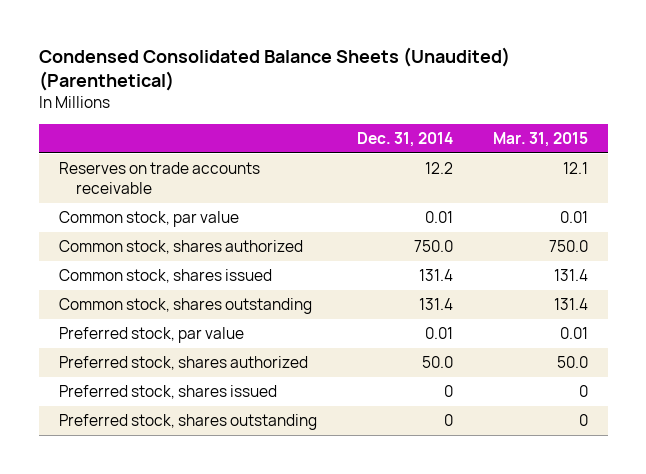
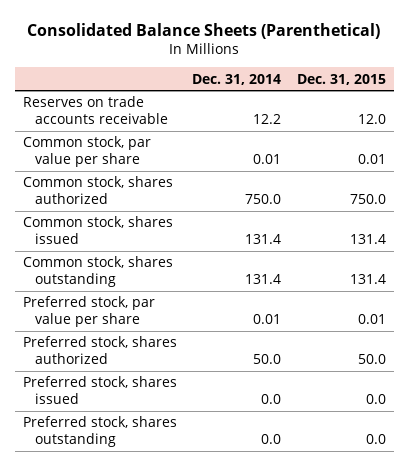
- Condensed Consolidated Balance Sheets (Unaudited) (Parenthetical)
+ Consolidated Balance Sheets (Parenthetical)
- | Dec. 31, 2014 | Mar. 31, 2015
+ | Dec. 31, 2014 | Dec. 31, 2015
- Common stock, par value | 0.01 | 0.01
+ Common stock, par value per share | 0.01 | 0.01
- Preferred stock, par value | 0.01 | 0.01
+ Preferred stock, par value per share | 0.01 | 0.01
- Preferred stock, shares issued | 0 | 0
- Preferred stock, shares outstanding | 0 | 0
+ Preferred stock, shares issued | 0.0 | 0.0
+ Preferred stock, shares outstanding | 0.0 | 0.0

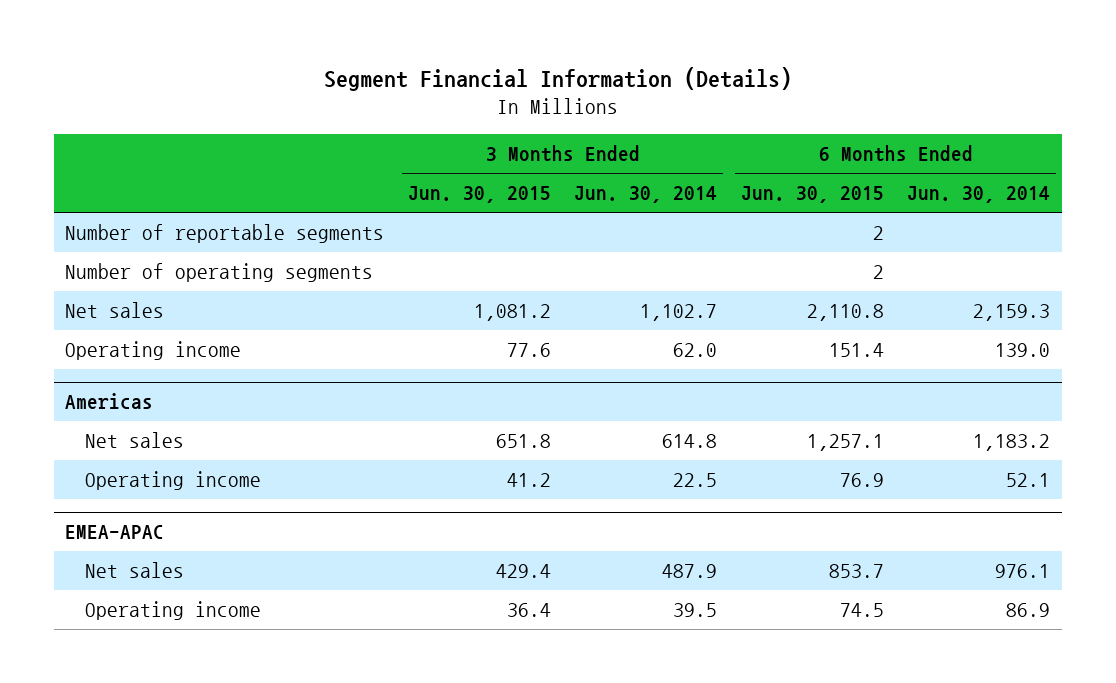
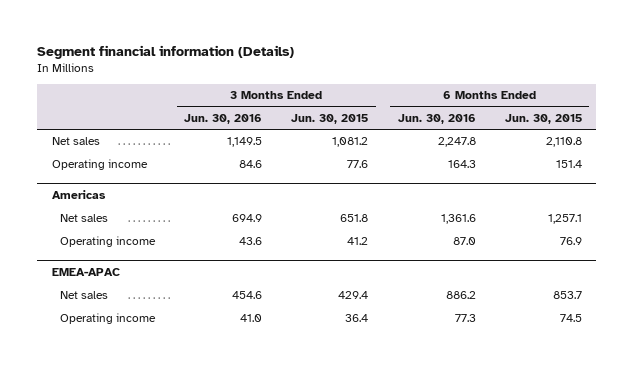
- Segment Financial Information (Details)
+ Segment financial information (Details)
- | 3 Months Ended Jun. 30, 2015 | 3 Months Ended Jun. 30, 2014 | 6 Months Ended Jun. 30, 2015 | 6 Months Ended Jun. 30, 2014
+ | 3 Months Ended Jun. 30, 2016 | 3 Months Ended Jun. 30, 2015 | 6 Months Ended Jun. 30, 2016 | 6 Months Ended Jun. 30, 2015
- Number of reportable segments | | | 2 |
- Number of operating segments | | | 2 |

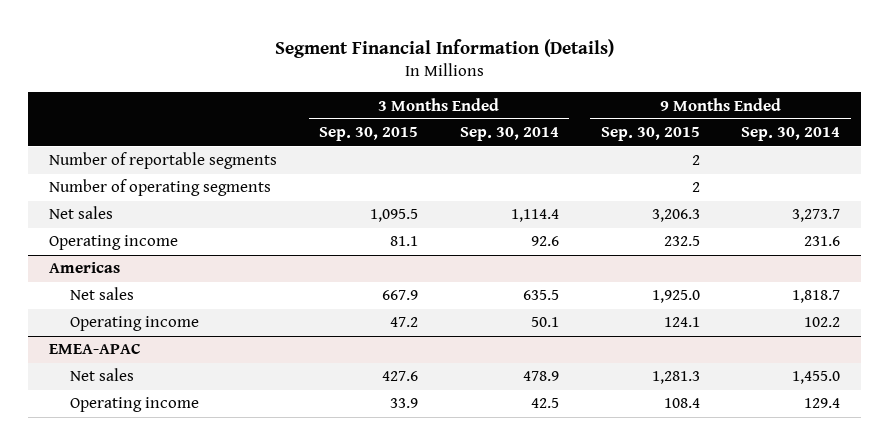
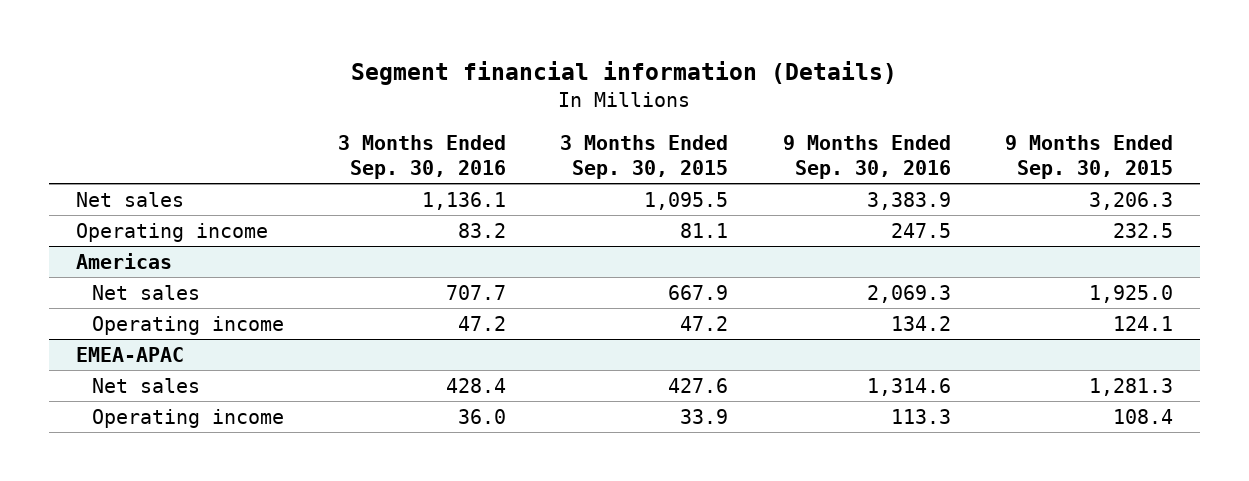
- Segment Financial Information (Details)
+ Segment financial information (Details)
- | 3 Months Ended Sep. 30, 2015 | 3 Months Ended Sep. 30, 2014 | 9 Months Ended Sep. 30, 2015 | 9 Months Ended Sep. 30, 2014
+ | 3 Months Ended Sep. 30, 2016 | 3 Months Ended Sep. 30, 2015 | 9 Months Ended Sep. 30, 2016 | 9 Months Ended Sep. 30, 2015
- Number of reportable segments | | | 2 |
- Number of operating segments | | | 2 |

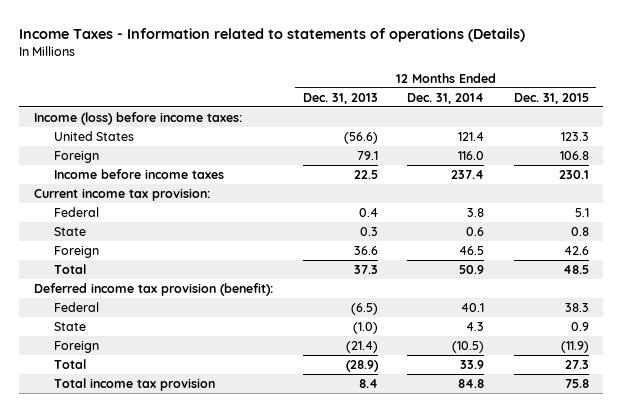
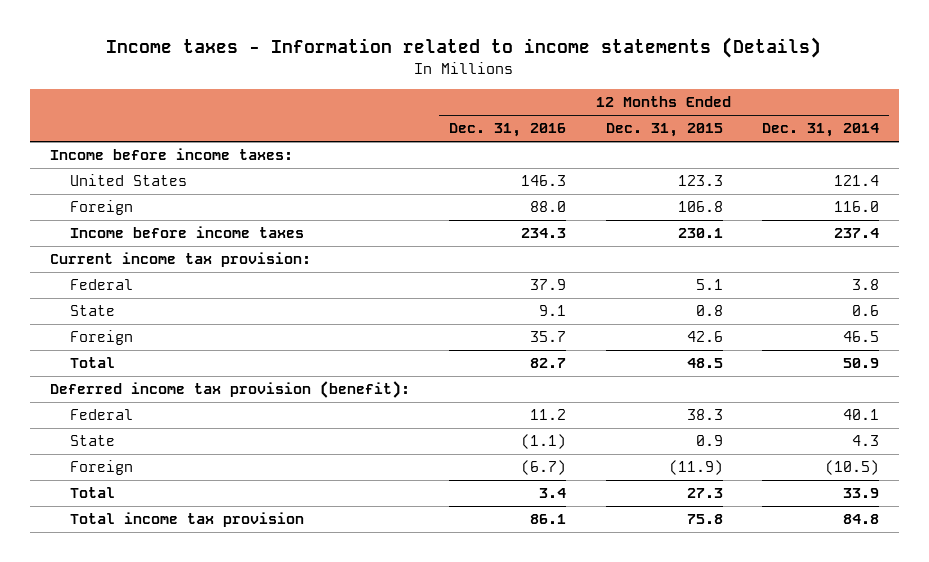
- Income Taxes - Information related to statements of operations (Details)
+ Income taxes - Information related to income statements (Details)
- | 12 Months Ended Dec. 31, 2013 | 12 Months Ended Dec. 31, 2014 | 12 Months Ended Dec. 31, 2015
+ | 12 Months Ended Dec. 31, 2016 | 12 Months Ended Dec. 31, 2015 | 12 Months Ended Dec. 31, 2014
- Income (loss) before income taxes:
+ Income before income taxes:

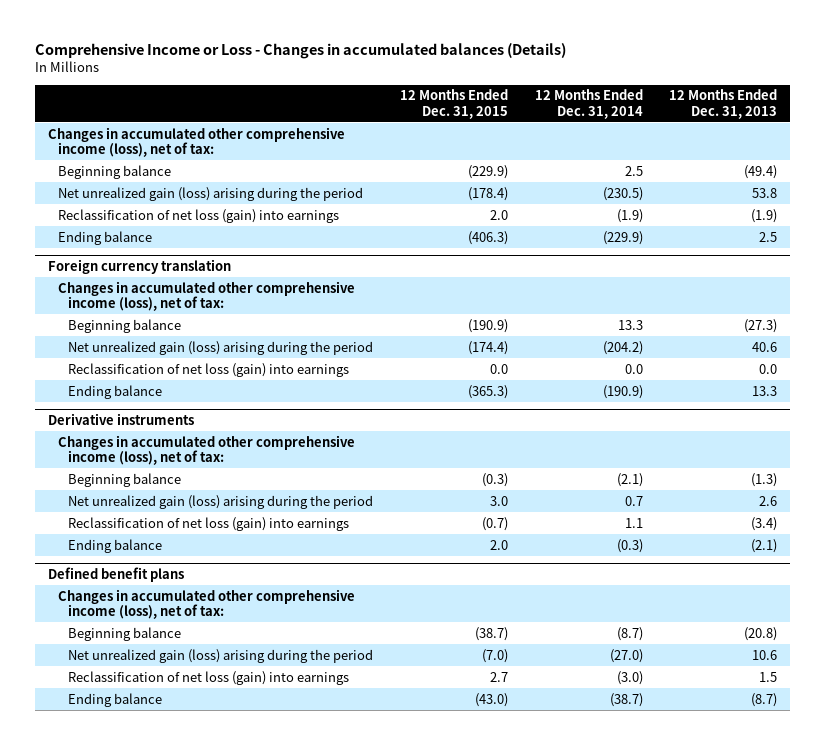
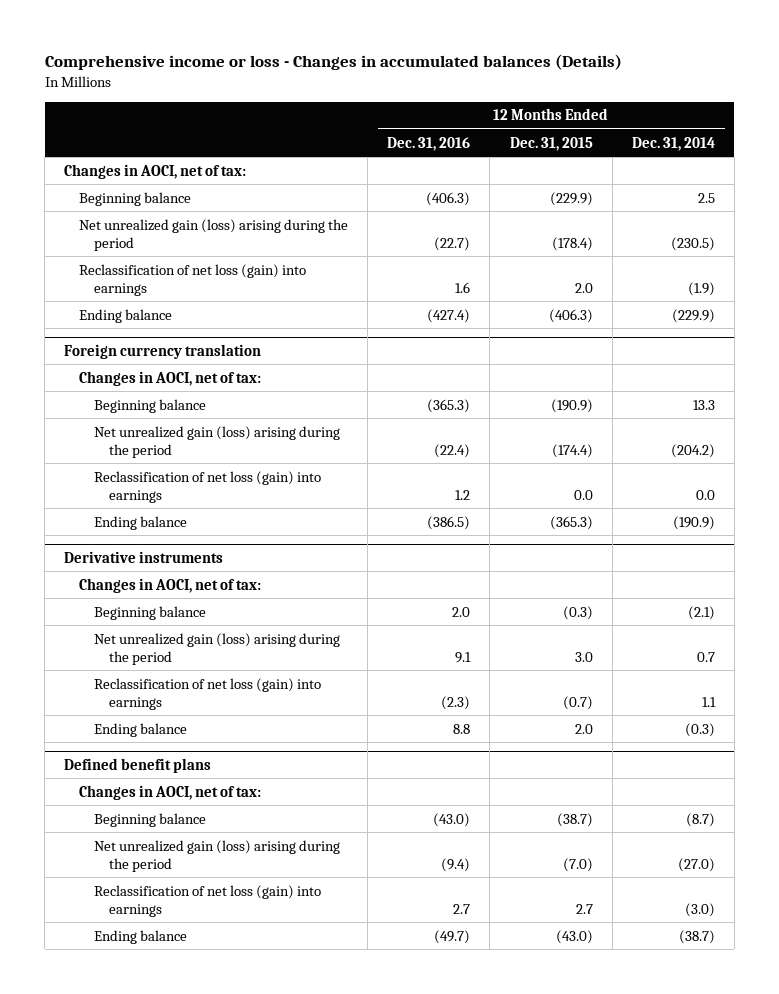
- Comprehensive Income or Loss - Changes in accumulated balances (Details)
+ Comprehensive income or loss - Changes in accumulated balances (Details)
- | 12 Months Ended Dec. 31, 2015 | 12 Months Ended Dec. 31, 2014 | 12 Months Ended Dec. 31, 2013
+ | 12 Months Ended Dec. 31, 2016 | 12 Months Ended Dec. 31, 2015 | 12 Months Ended Dec. 31, 2014
- Changes in accumulated other comprehensive income (loss), net of tax:
+ Changes in AOCI, net of tax:
@ Foreign currency translation
- Changes in accumulated other comprehensive income (loss), net of tax:
+ Changes in AOCI, net of tax:
@ Derivative instruments
- Changes in accumulated other comprehensive income (loss), net of tax:
+ Changes in AOCI, net of tax:
@ Defined benefit plans
- Changes in accumulated other comprehensive income (loss), net of tax:
+ Changes in AOCI, net of tax:

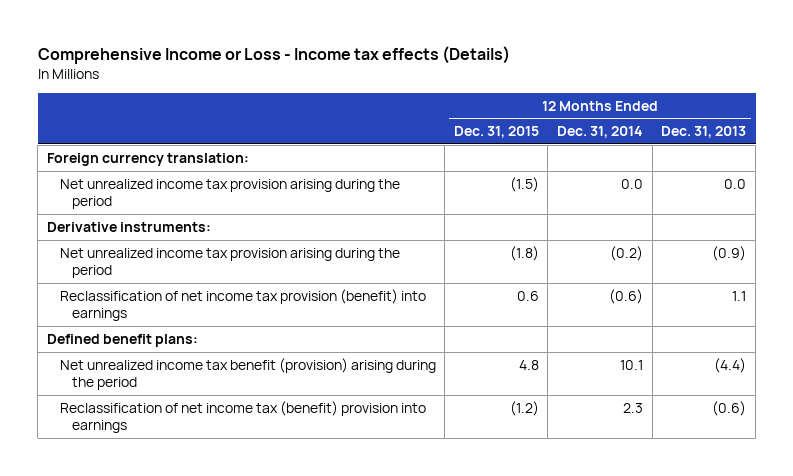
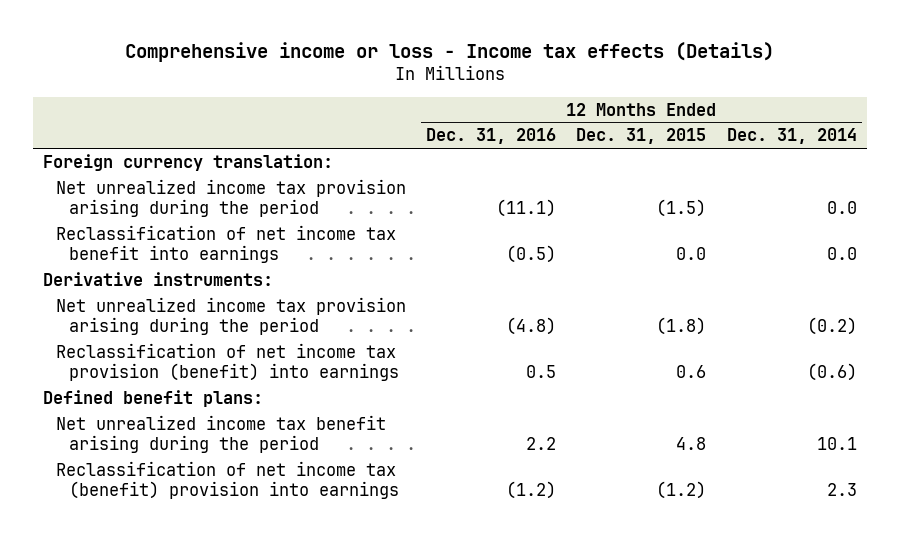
- Comprehensive Income or Loss - Income tax effects (Details)
+ Comprehensive income or loss - Income tax effects (Details)
- | 12 Months Ended Dec. 31, 2015 | 12 Months Ended Dec. 31, 2014 | 12 Months Ended Dec. 31, 2013
+ | 12 Months Ended Dec. 31, 2016 | 12 Months Ended Dec. 31, 2015 | 12 Months Ended Dec. 31, 2014
+ Reclassification of net income tax benefit into earnings | (0.5) | 0.0 | 0.0
- Net unrealized income tax benefit (provision) arising during the period | 4.8 | 10.1 | (4.4)
+ Net unrealized income tax benefit arising during the period | 2.2 | 4.8 | 10.1

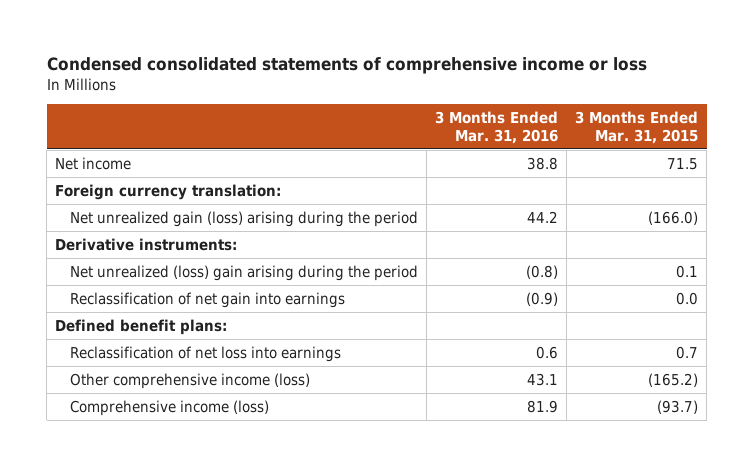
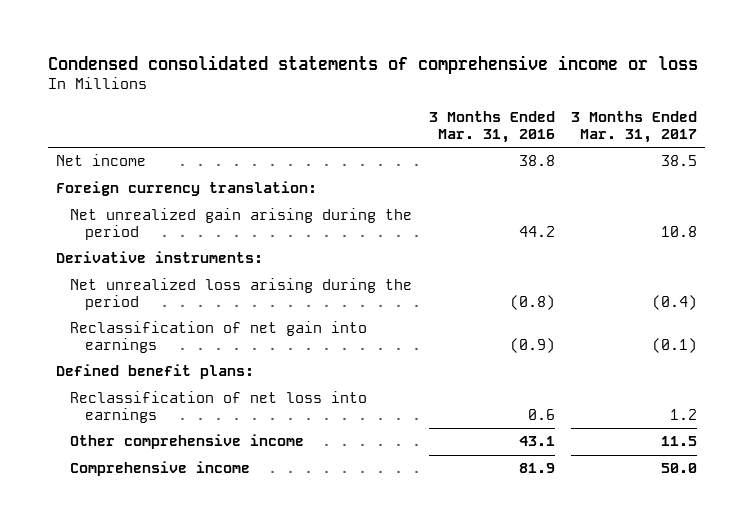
- | 3 Months Ended Mar. 31, 2016 | 3 Months Ended Mar. 31, 2015
+ | 3 Months Ended Mar. 31, 2016 | 3 Months Ended Mar. 31, 2017
- Net unrealized gain (loss) arising during the period | 44.2 | (166.0)
+ Net unrealized gain arising during the period | 44.2 | 10.8
- Net unrealized (loss) gain arising during the period | (0.8) | 0.1
+ Net unrealized loss arising during the period | (0.8) | (0.4)
- Other comprehensive income (loss) | 43.1 | (165.2)
- Comprehensive income (loss) | 81.9 | (93.7)
+ Other comprehensive income | 43.1 | 11.5
+ Comprehensive income | 81.9 | 50.0

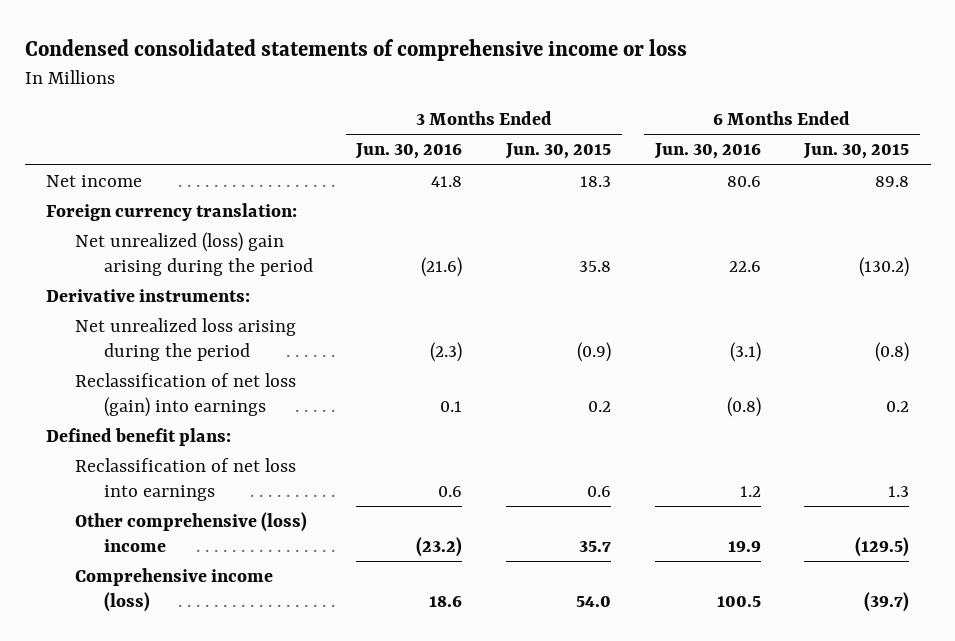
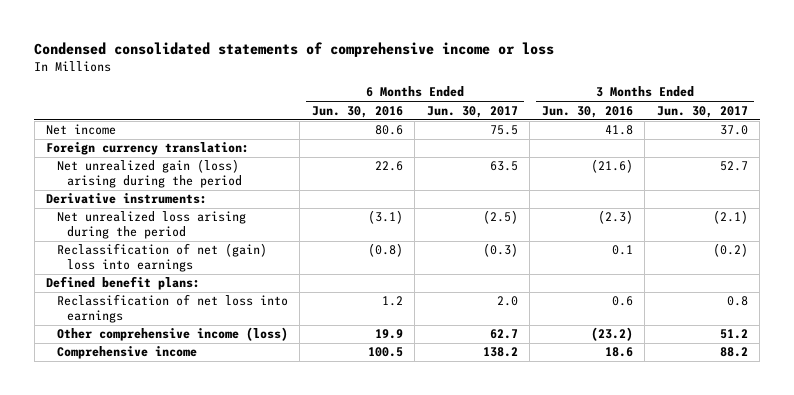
- | 3 Months Ended Jun. 30, 2016 | 3 Months Ended Jun. 30, 2015 | 6 Months Ended Jun. 30, 2016 | 6 Months Ended Jun. 30, 2015
+ | 6 Months Ended Jun. 30, 2016 | 6 Months Ended Jun. 30, 2017 | 3 Months Ended Jun. 30, 2016 | 3 Months Ended Jun. 30, 2017
- Net unrealized (loss) gain arising during the period | (21.6) | 35.8 | 22.6 | (130.2)
+ Net unrealized gain (loss) arising during the period | 22.6 | 63.5 | (21.6) | 52.7
- Reclassification of net loss (gain) into earnings | 0.1 | 0.2 | (0.8) | 0.2
+ Reclassification of net (gain) loss into earnings | (0.8) | (0.3) | 0.1 | (0.2)
- Other comprehensive (loss) income | (23.2) | 35.7 | 19.9 | (129.5)
- Comprehensive income (loss) | 18.6 | 54.0 | 100.5 | (39.7)
+ Other comprehensive income (loss) | 19.9 | 62.7 | (23.2) | 51.2
+ Comprehensive income | 100.5 | 138.2 | 18.6 | 88.2

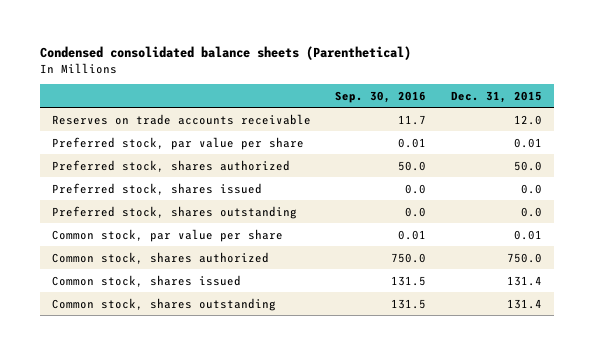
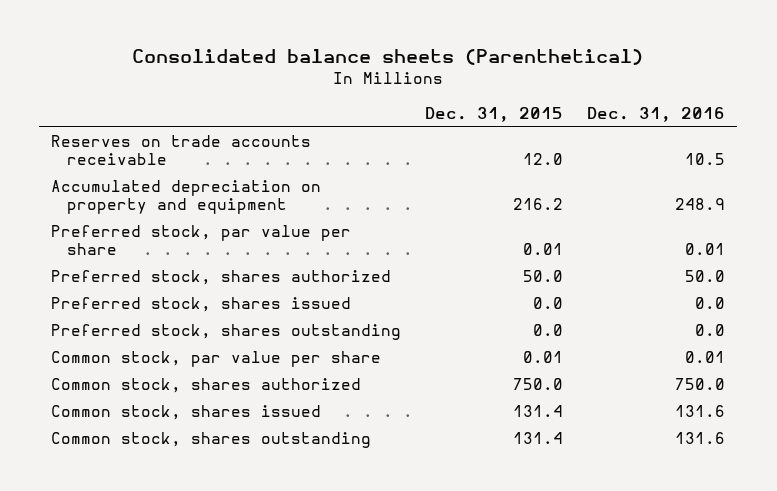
- Condensed consolidated balance sheets (Parenthetical)
+ Consolidated balance sheets (Parenthetical)
- | Sep. 30, 2016 | Dec. 31, 2015
+ | Dec. 31, 2015 | Dec. 31, 2016
+ Accumulated depreciation on property and equipment | 216.2 | 248.9

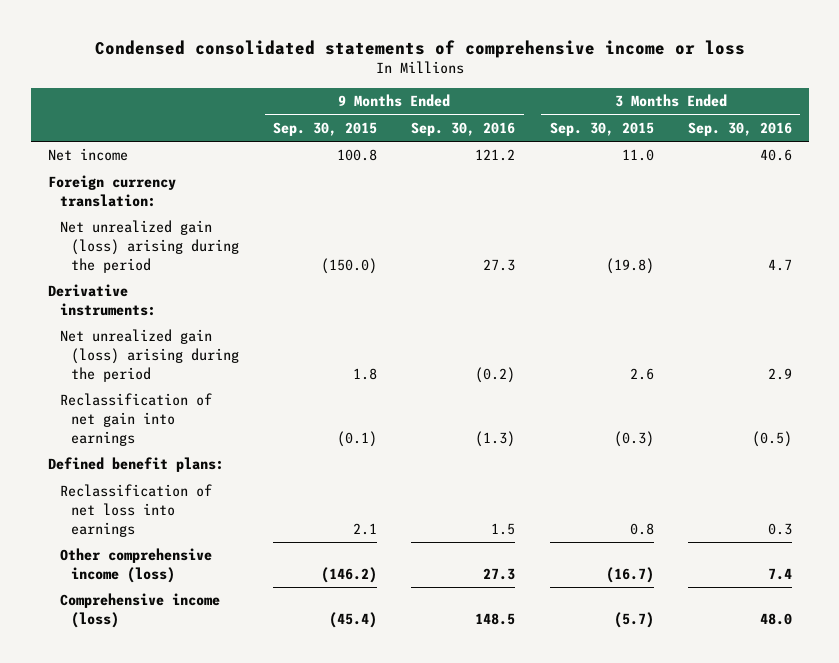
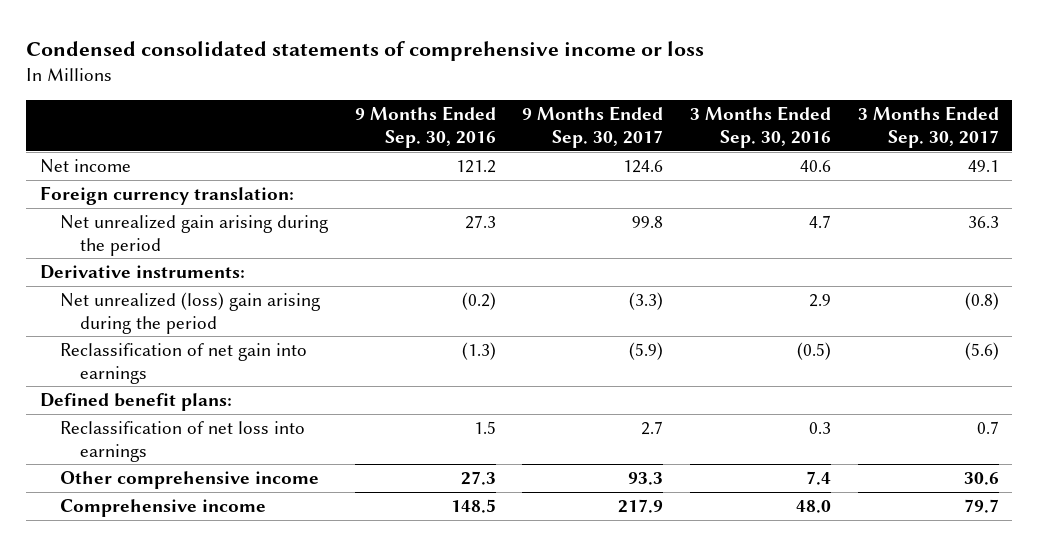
- | 9 Months Ended Sep. 30, 2015 | 9 Months Ended Sep. 30, 2016 | 3 Months Ended Sep. 30, 2015 | 3 Months Ended Sep. 30, 2016
+ | 9 Months Ended Sep. 30, 2016 | 9 Months Ended Sep. 30, 2017 | 3 Months Ended Sep. 30, 2016 | 3 Months Ended Sep. 30, 2017
- Net unrealized gain (loss) arising during the period | (150.0) | 27.3 | (19.8) | 4.7
+ Net unrealized gain arising during the period | 27.3 | 99.8 | 4.7 | 36.3
- Net unrealized gain (loss) arising during the period | 1.8 | (0.2) | 2.6 | 2.9
+ Net unrealized (loss) gain arising during the period | (0.2) | (3.3) | 2.9 | (0.8)
- Other comprehensive income (loss) | (146.2) | 27.3 | (16.7) | 7.4
- Comprehensive income (loss) | (45.4) | 148.5 | (5.7) | 48.0
+ Other comprehensive income | 27.3 | 93.3 | 7.4 | 30.6
+ Comprehensive income | 148.5 | 217.9 | 48.0 | 79.7

